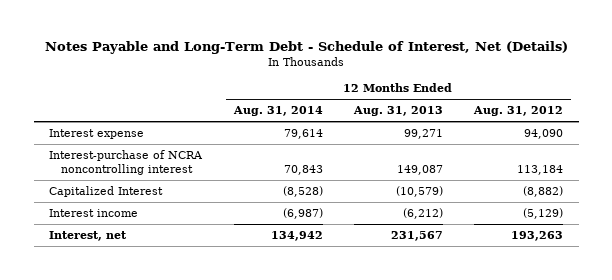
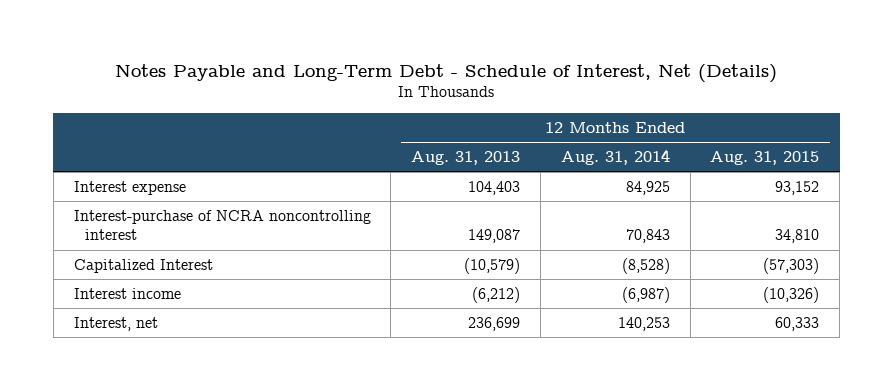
- | 12 Months Ended Aug. 31, 2014 | 12 Months Ended Aug. 31, 2013 | 12 Months Ended Aug. 31, 2012
+ | 12 Months Ended Aug. 31, 2013 | 12 Months Ended Aug. 31, 2014 | 12 Months Ended Aug. 31, 2015
- Interest expense | 79,614 | 99,271 | 94,090
+ Interest expense | 104,403 | 84,925 | 93,152
- Interest, net | 134,942 | 231,567 | 193,263
+ Interest, net | 236,699 | 140,253 | 60,333

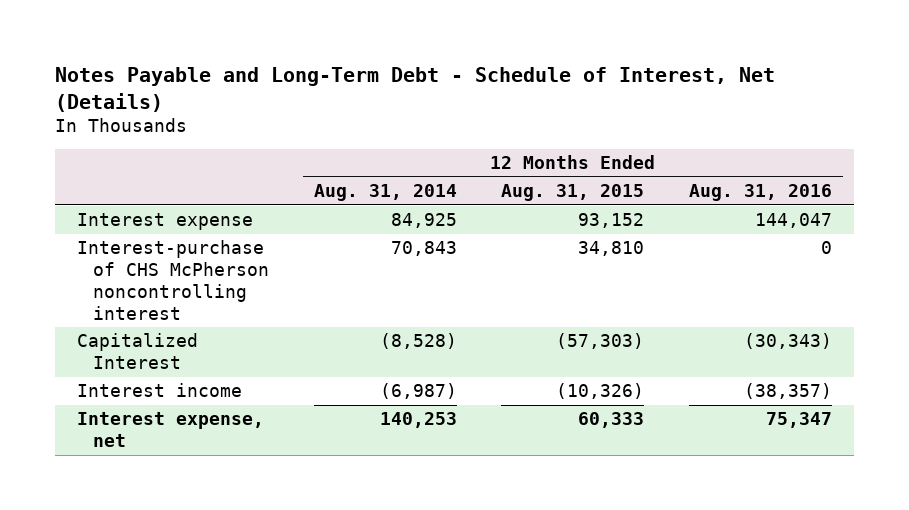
- | 12 Months Ended Aug. 31, 2013 | 12 Months Ended Aug. 31, 2014 | 12 Months Ended Aug. 31, 2015
+ | 12 Months Ended Aug. 31, 2014 | 12 Months Ended Aug. 31, 2015 | 12 Months Ended Aug. 31, 2016
- Interest-purchase of NCRA noncontrolling interest | 149,087 | 70,843 | 34,810
+ Interest-purchase of CHS McPherson noncontrolling interest | 70,843 | 34,810 | 0
- Interest, net | 236,699 | 140,253 | 60,333
+ Interest expense, net | 140,253 | 60,333 | 75,347

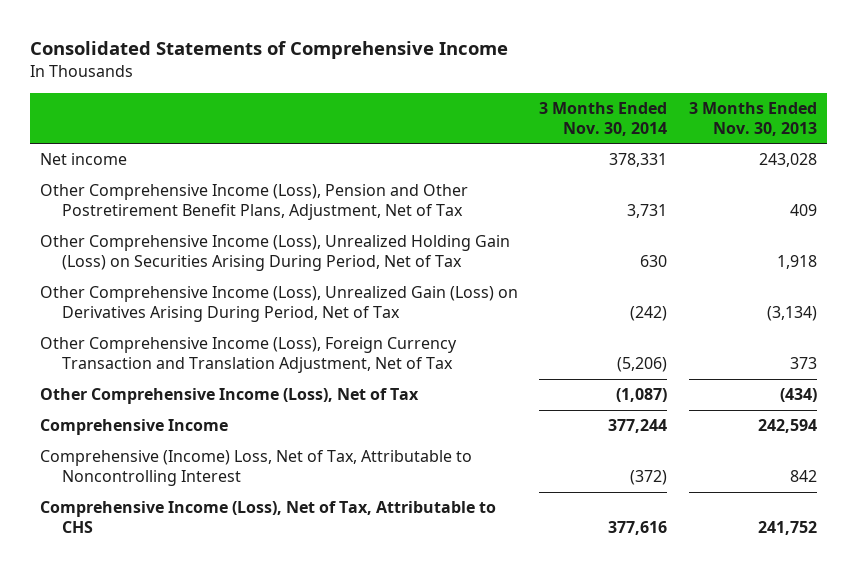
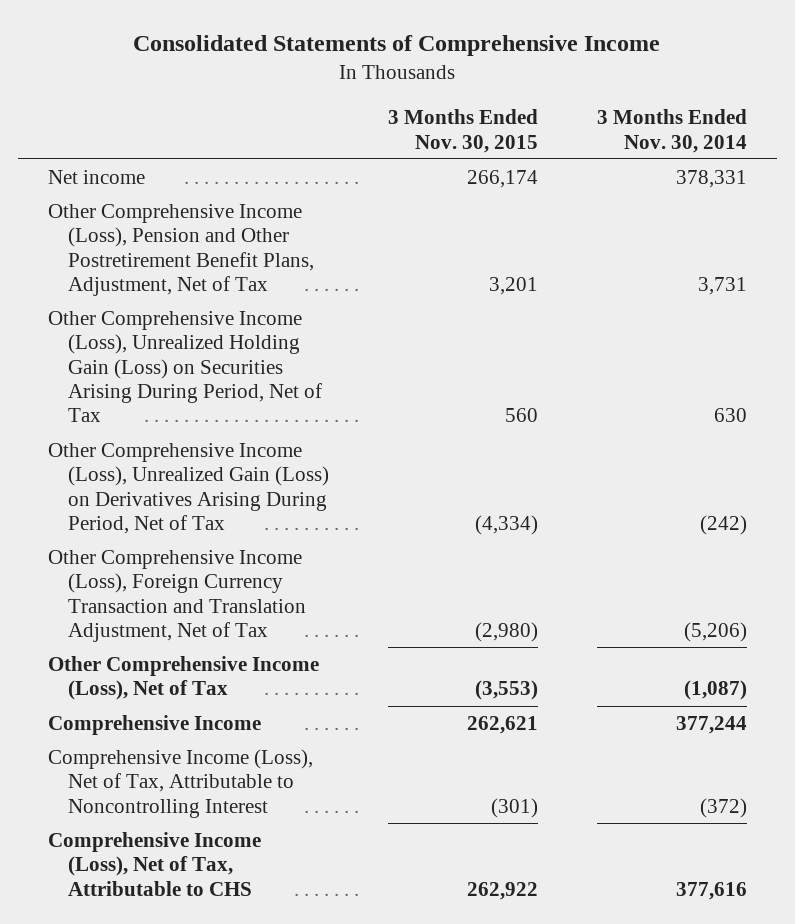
- | 3 Months Ended Nov. 30, 2014 | 3 Months Ended Nov. 30, 2013
+ | 3 Months Ended Nov. 30, 2015 | 3 Months Ended Nov. 30, 2014
- Comprehensive (Income) Loss, Net of Tax, Attributable to Noncontrolling Interest | (372) | 842
+ Comprehensive Income (Loss), Net of Tax, Attributable to Noncontrolling Interest | (301) | (372)

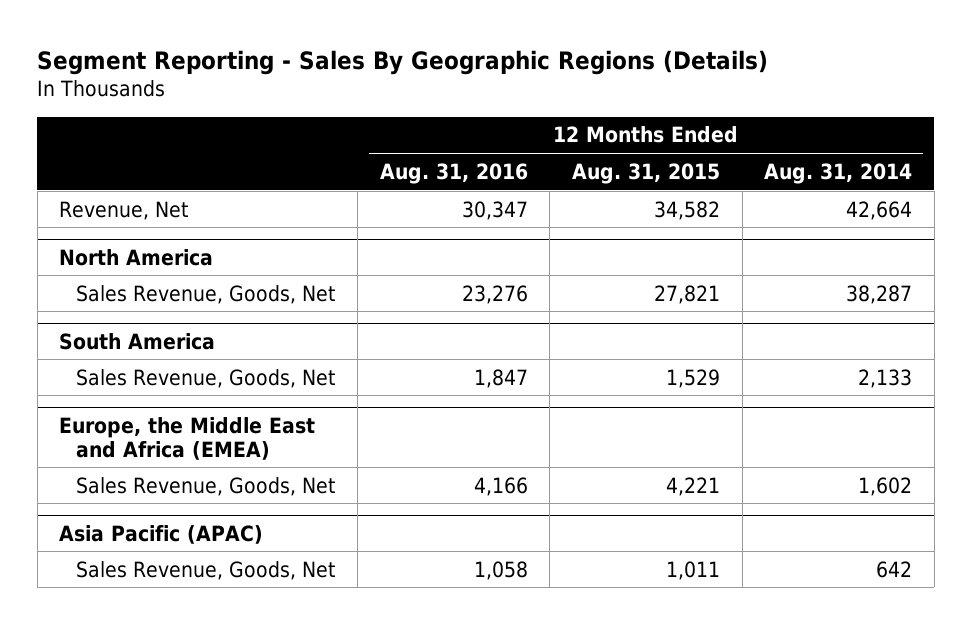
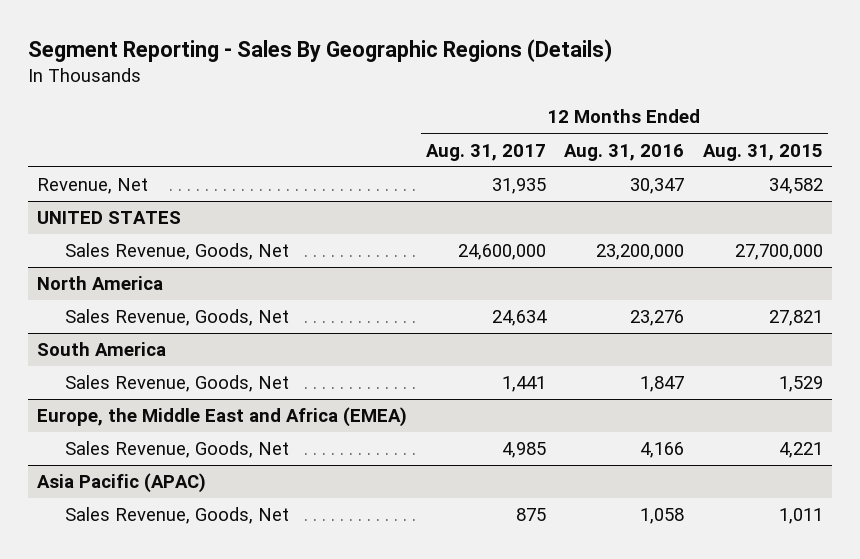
- | 12 Months Ended Aug. 31, 2016 | 12 Months Ended Aug. 31, 2015 | 12 Months Ended Aug. 31, 2014
+ | 12 Months Ended Aug. 31, 2017 | 12 Months Ended Aug. 31, 2016 | 12 Months Ended Aug. 31, 2015
+ UNITED STATES
+ Sales Revenue, Goods, Net | 24,600,000 | 23,200,000 | 27,700,000

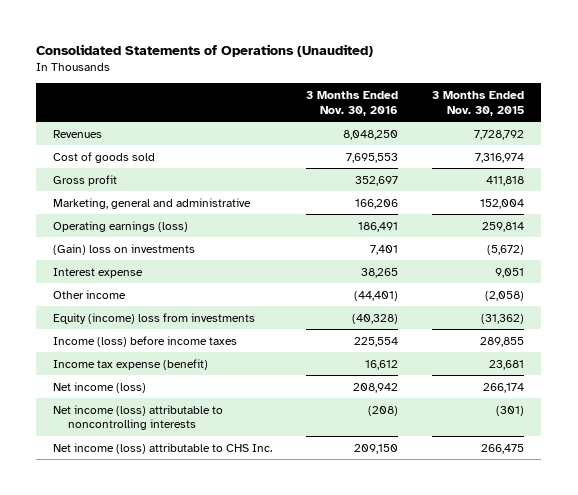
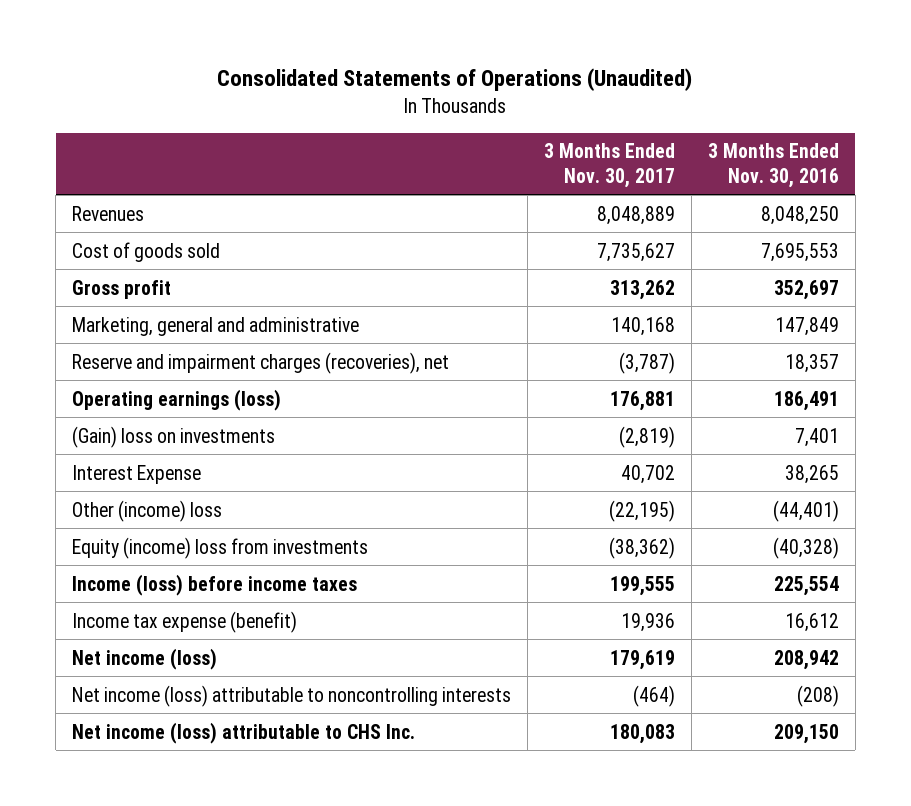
- | 3 Months Ended Nov. 30, 2016 | 3 Months Ended Nov. 30, 2015
+ | 3 Months Ended Nov. 30, 2017 | 3 Months Ended Nov. 30, 2016
- Marketing, general and administrative | 166,206 | 152,004
+ Marketing, general and administrative | 140,168 | 147,849
+ Reserve and impairment charges (recoveries), net | (3,787) | 18,357
- Interest expense | 38,265 | 9,051
- Other income | (44,401) | (2,058)
+ Interest Expense | 40,702 | 38,265
+ Other (income) loss | (22,195) | (44,401)

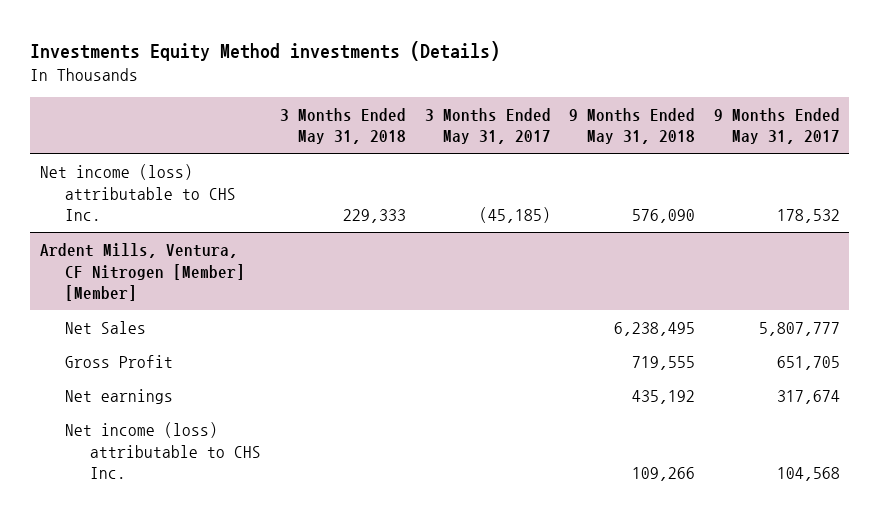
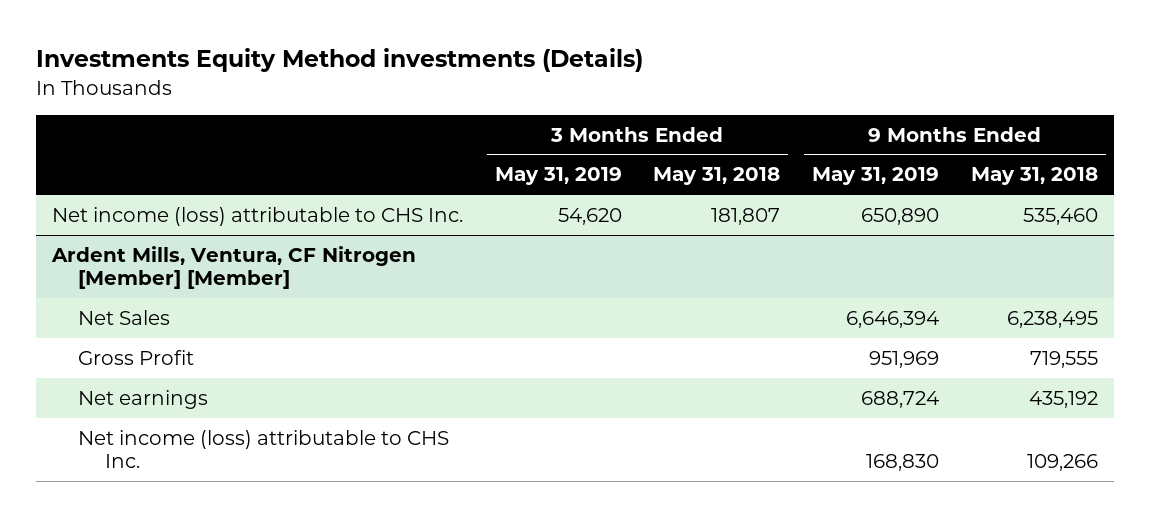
- | 3 Months Ended May 31, 2018 | 3 Months Ended May 31, 2017 | 9 Months Ended May 31, 2018 | 9 Months Ended May 31, 2017
+ | 3 Months Ended May 31, 2019 | 3 Months Ended May 31, 2018 | 9 Months Ended May 31, 2019 | 9 Months Ended May 31, 2018
- Net income (loss) attributable to CHS Inc. | 229,333 | (45,185) | 576,090 | 178,532
+ Net income (loss) attributable to CHS Inc. | 54,620 | 181,807 | 650,890 | 535,460

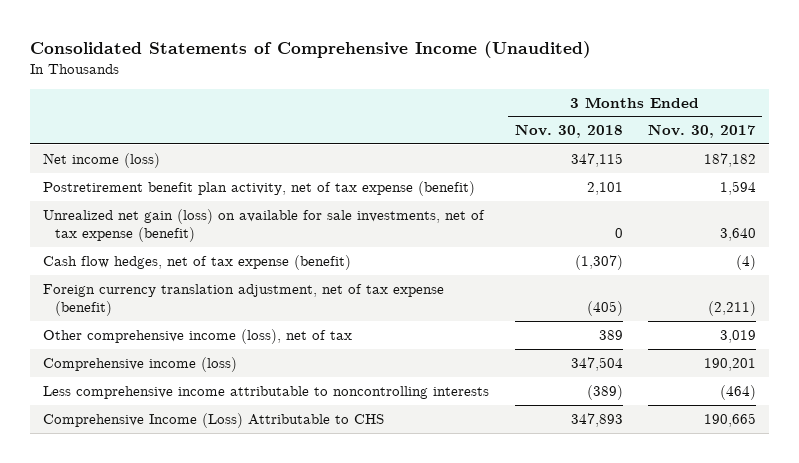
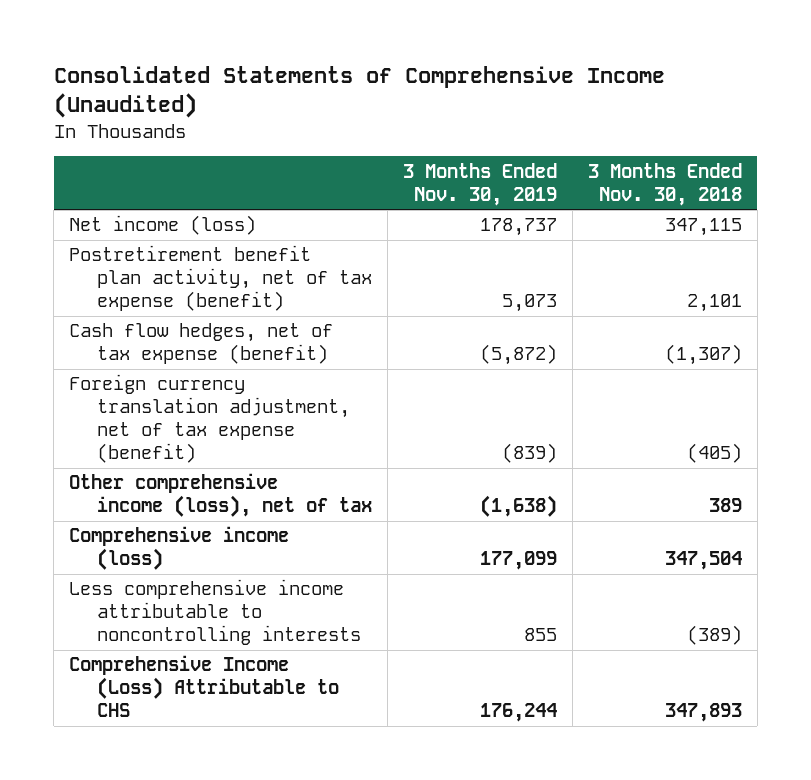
- | 3 Months Ended Nov. 30, 2018 | 3 Months Ended Nov. 30, 2017
+ | 3 Months Ended Nov. 30, 2019 | 3 Months Ended Nov. 30, 2018
- Unrealized net gain (loss) on available for sale investments, net of tax expense (benefit) | 0 | 3,640

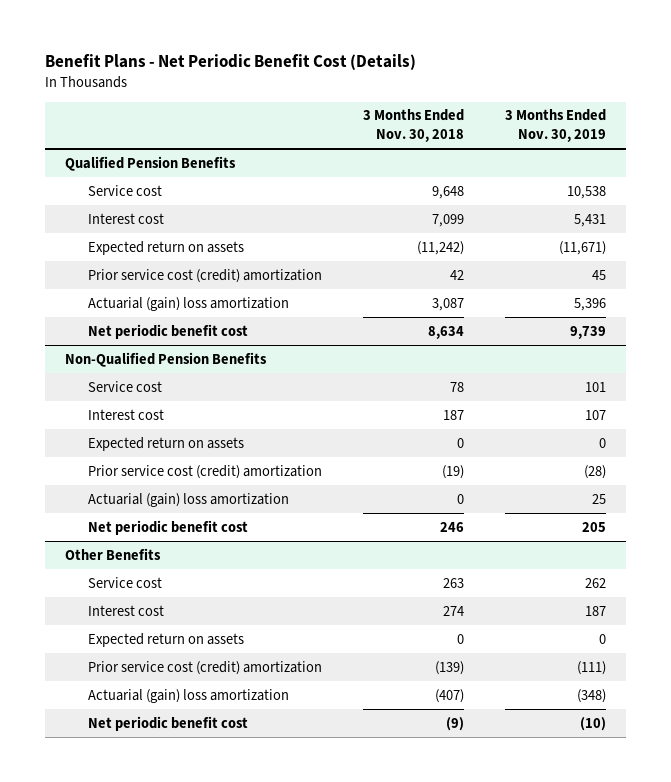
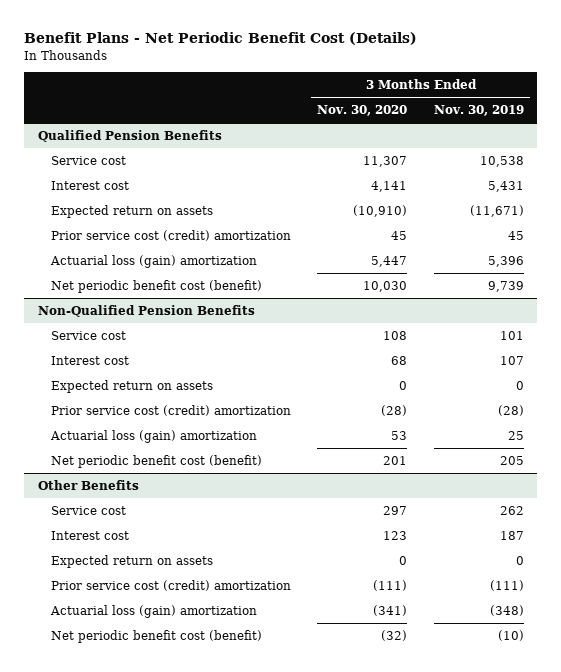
- | 3 Months Ended Nov. 30, 2018 | 3 Months Ended Nov. 30, 2019
+ | 3 Months Ended Nov. 30, 2020 | 3 Months Ended Nov. 30, 2019
@ Qualified Pension Benefits
- Actuarial (gain) loss amortization | 3,087 | 5,396
- Net periodic benefit cost | 8,634 | 9,739
+ Actuarial loss (gain) amortization | 5,447 | 5,396
+ Net periodic benefit cost (benefit) | 10,030 | 9,739
@ Non-Qualified Pension Benefits
- Actuarial (gain) loss amortization | 0 | 25
- Net periodic benefit cost | 246 | 205
+ Actuarial loss (gain) amortization | 53 | 25
+ Net periodic benefit cost (benefit) | 201 | 205
@ Other Benefits
- Actuarial (gain) loss amortization | (407) | (348)
- Net periodic benefit cost | (9) | (10)
+ Actuarial loss (gain) amortization | (341) | (348)
+ Net periodic benefit cost (benefit) | (32) | (10)

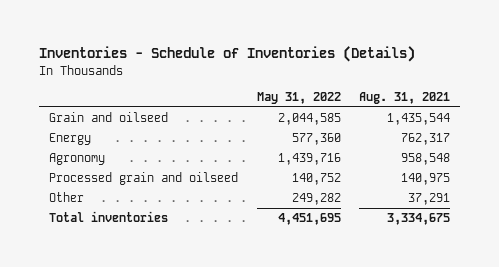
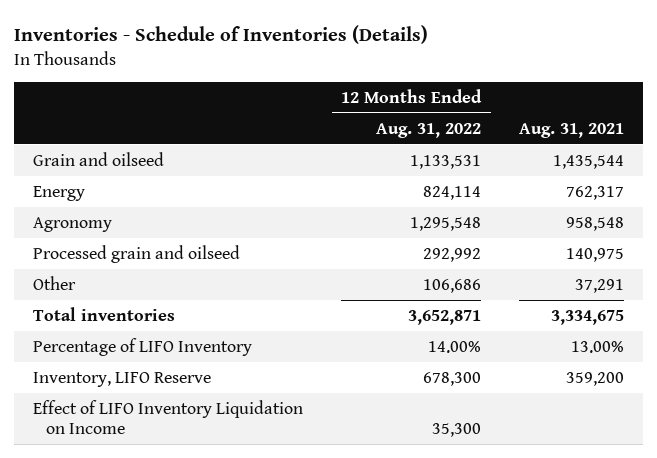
- | May 31, 2022 | Aug. 31, 2021
+ | 12 Months Ended Aug. 31, 2022 | Aug. 31, 2021
+ Percentage of LIFO Inventory | 14.00% | 13.00%
+ Inventory, LIFO Reserve | 678,300 | 359,200
+ Effect of LIFO Inventory Liquidation on Income | 35,300 |

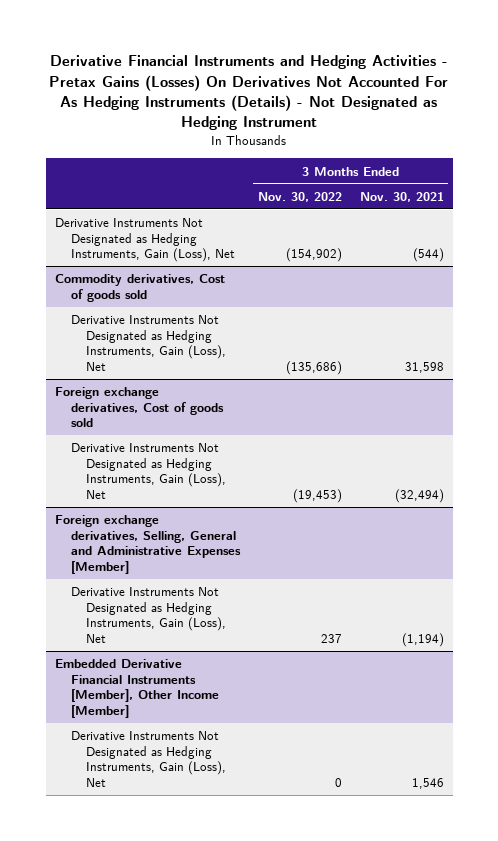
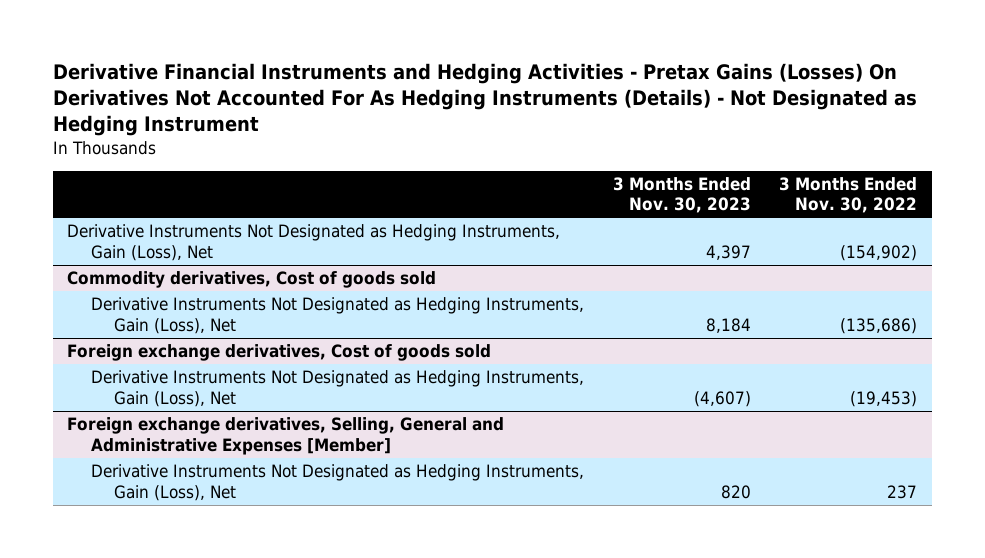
- | 3 Months Ended Nov. 30, 2022 | 3 Months Ended Nov. 30, 2021
+ | 3 Months Ended Nov. 30, 2023 | 3 Months Ended Nov. 30, 2022
- Embedded Derivative Financial Instruments [Member], Other Income [Member]
- Derivative Instruments Not Designated as Hedging Instruments, Gain (Loss), Net | 0 | 1,546

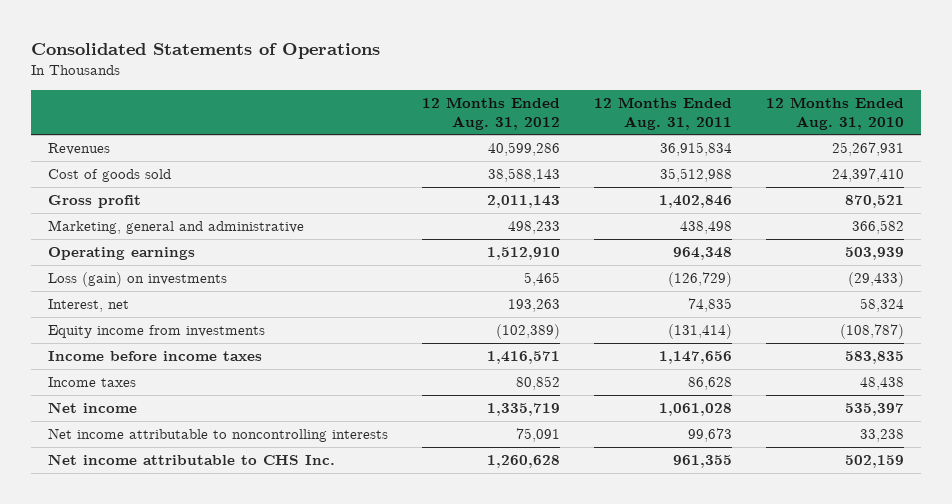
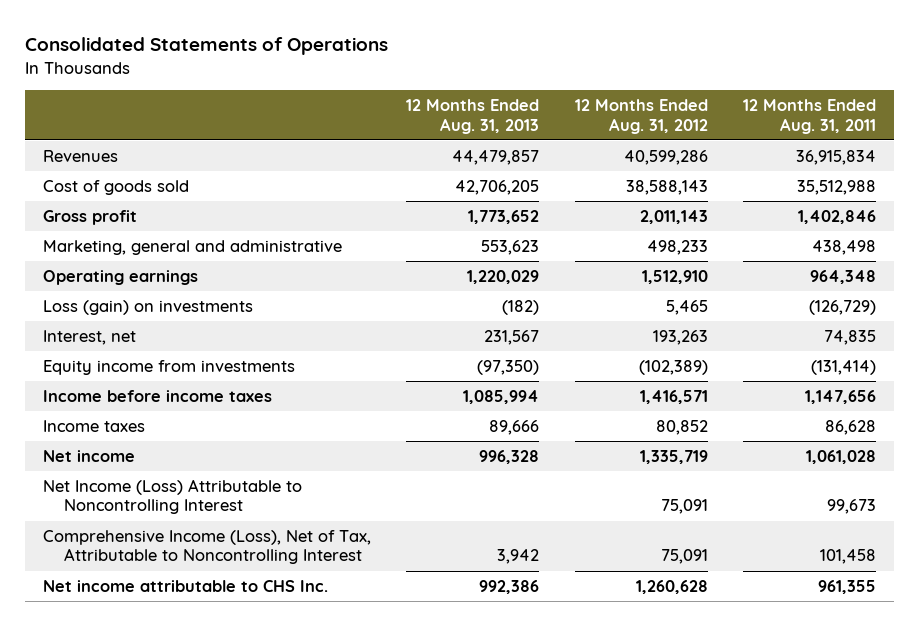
- | 12 Months Ended Aug. 31, 2012 | 12 Months Ended Aug. 31, 2011 | 12 Months Ended Aug. 31, 2010
+ | 12 Months Ended Aug. 31, 2013 | 12 Months Ended Aug. 31, 2012 | 12 Months Ended Aug. 31, 2011
- Net income attributable to noncontrolling interests | 75,091 | 99,673 | 33,238
+ Net Income (Loss) Attributable to Noncontrolling Interest | | 75,091 | 99,673
+ Comprehensive Income (Loss), Net of Tax, Attributable to Noncontrolling Interest | 3,942 | 75,091 | 101,458

